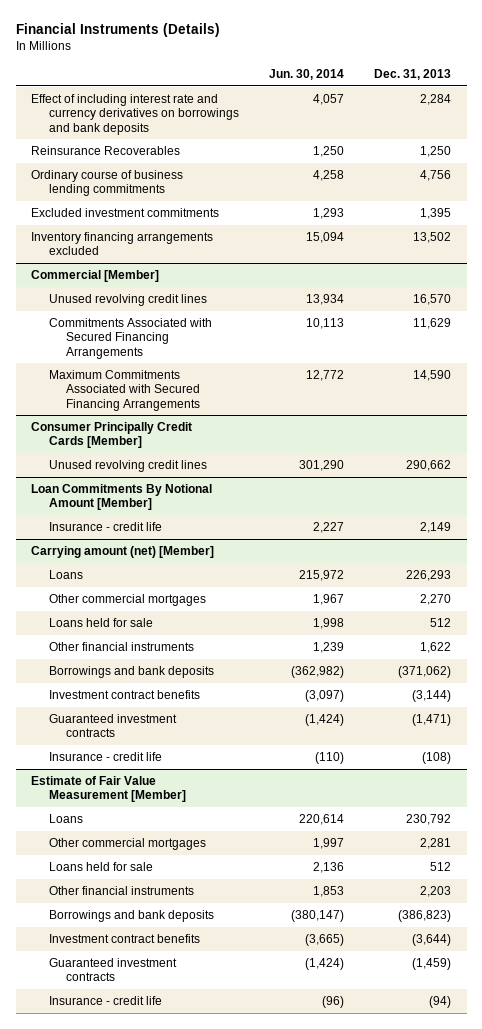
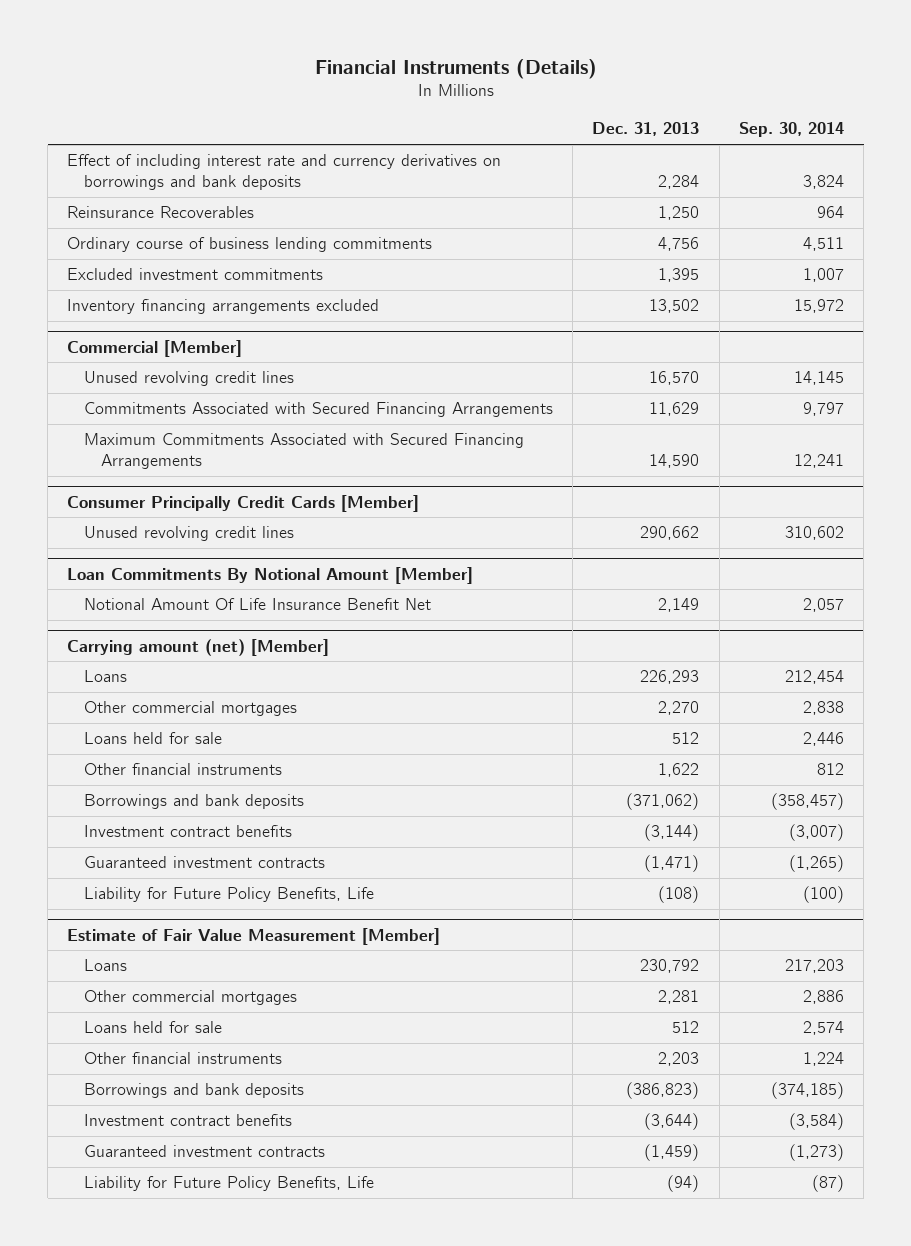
- | Jun. 30, 2014 | Dec. 31, 2013
+ | Dec. 31, 2013 | Sep. 30, 2014
@ Loan Commitments By Notional Amount [Member]
- Insurance - credit life | 2,227 | 2,149
+ Notional Amount Of Life Insurance Benefit Net | 2,149 | 2,057
@ Carrying amount (net) [Member]
- Insurance - credit life | (110) | (108)
+ Liability for Future Policy Benefits, Life | (108) | (100)
@ Estimate of Fair Value Measurement [Member]
- Insurance - credit life | (96) | (94)
+ Liability for Future Policy Benefits, Life | (94) | (87)

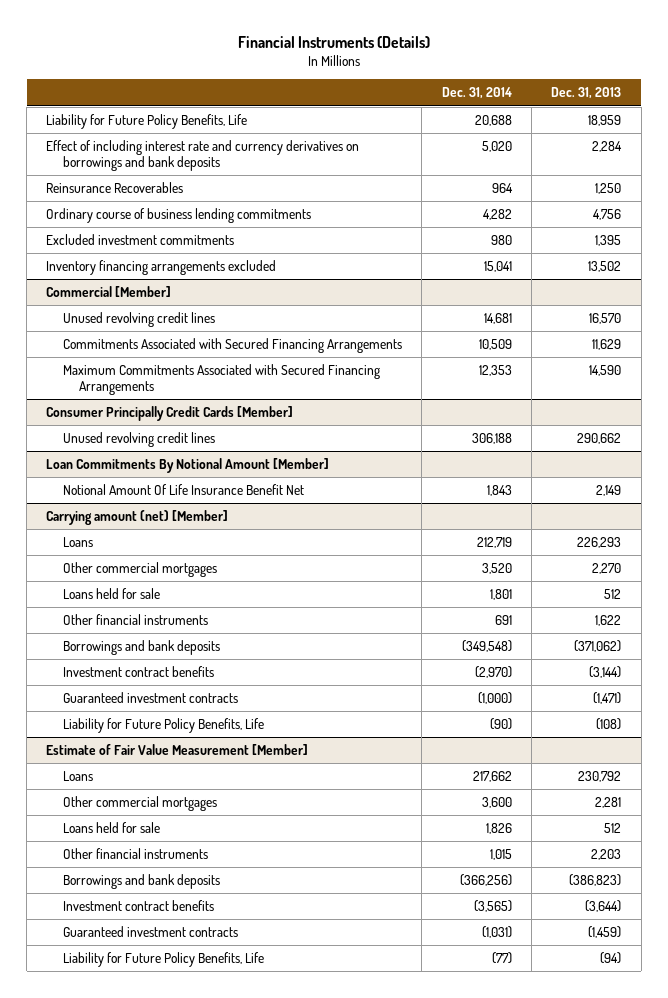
- | Dec. 31, 2013 | Sep. 30, 2014
+ | Dec. 31, 2014 | Dec. 31, 2013
+ Liability for Future Policy Benefits, Life | 20,688 | 18,959

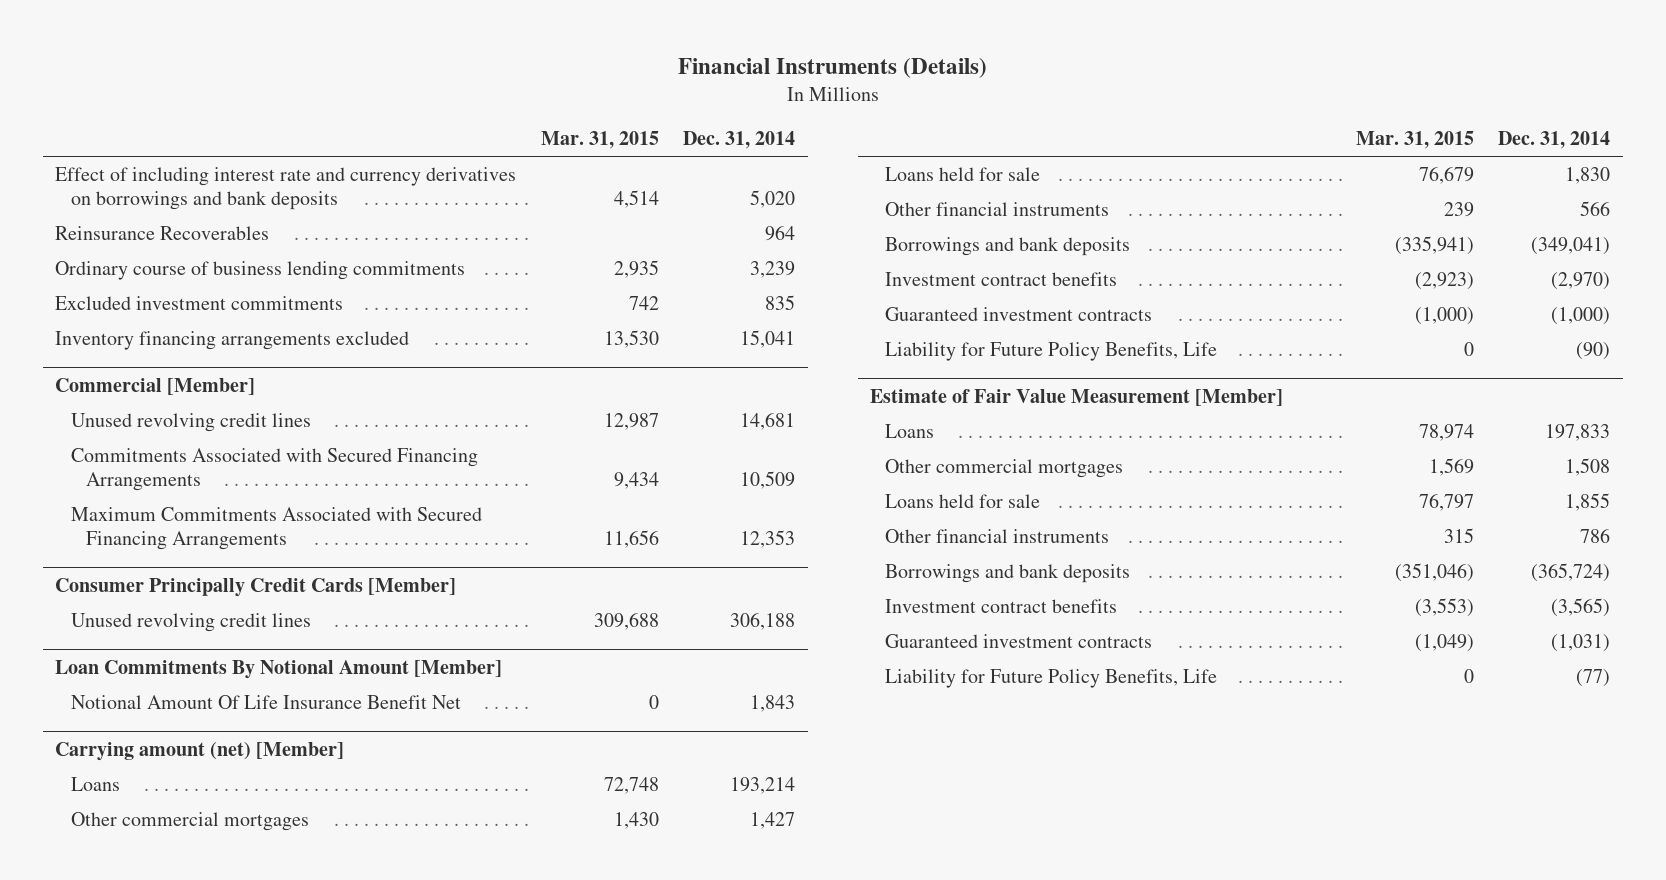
- | Dec. 31, 2014 | Dec. 31, 2013
+ | Mar. 31, 2015 | Dec. 31, 2014
- Liability for Future Policy Benefits, Life | 20,688 | 18,959
- Ordinary course of business lending commitments | 4,282 | 4,756
- Excluded investment commitments | 980 | 1,395
+ Ordinary course of business lending commitments | 2,935 | 3,239
+ Excluded investment commitments | 742 | 835
@ Carrying amount (net) [Member]
- Loans | 212,719 | 226,293
- Other commercial mortgages | 3,520 | 2,270
- Loans held for sale | 1,801 | 512
- Other financial instruments | 691 | 1,622
- Borrowings and bank deposits | (349,548) | (371,062)
+ Loans | 72,748 | 193,214
+ Other commercial mortgages | 1,430 | 1,427
+ Loans held for sale | 76,679 | 1,830
+ Other financial instruments | 239 | 566
+ Borrowings and bank deposits | (335,941) | (349,041)
@ Estimate of Fair Value Measurement [Member]
- Loans | 217,662 | 230,792
- Other commercial mortgages | 3,600 | 2,281
- Loans held for sale | 1,826 | 512
- Other financial instruments | 1,015 | 2,203
- Borrowings and bank deposits | (366,256) | (386,823)
+ Loans | 78,974 | 197,833
+ Other commercial mortgages | 1,569 | 1,508
+ Loans held for sale | 76,797 | 1,855
+ Other financial instruments | 315 | 786
+ Borrowings and bank deposits | (351,046) | (365,724)

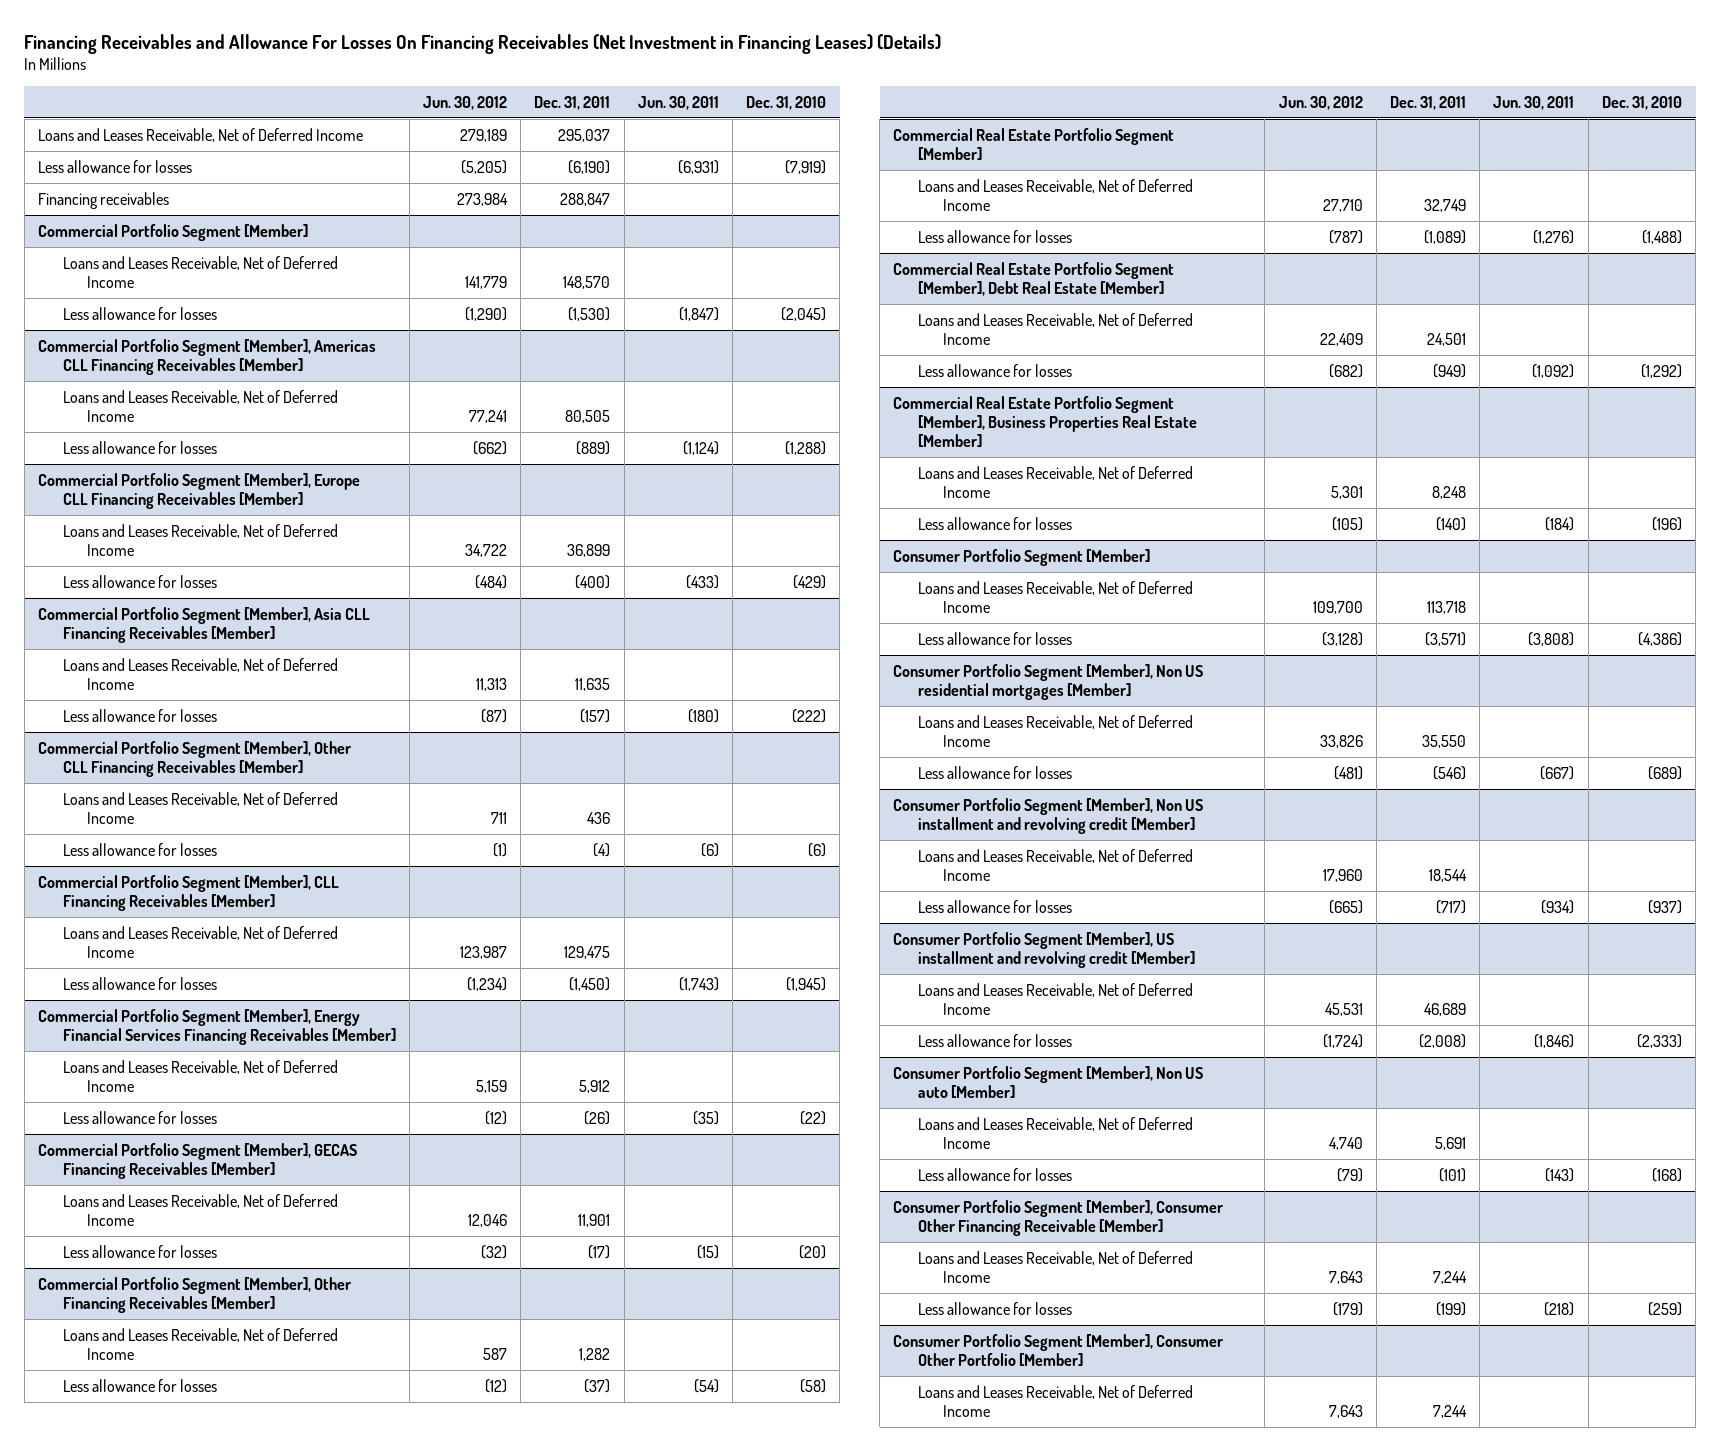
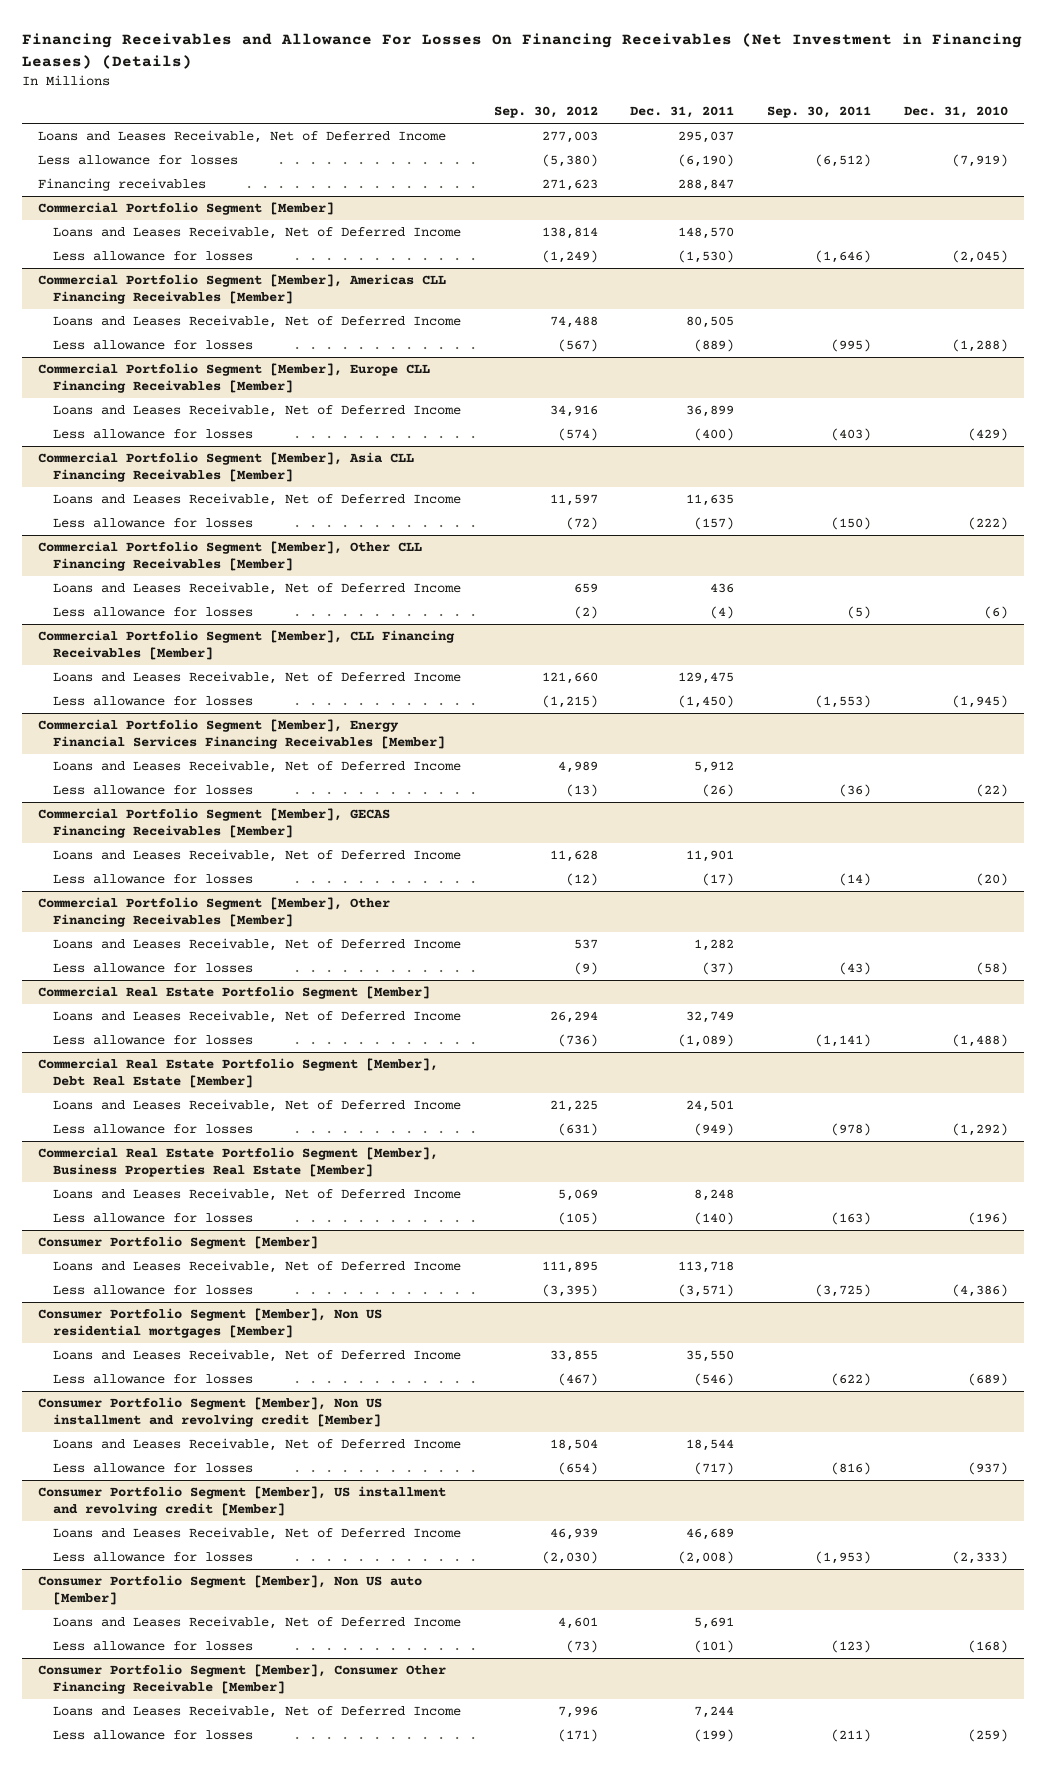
- | Jun. 30, 2012 | Dec. 31, 2011 | Jun. 30, 2011 | Dec. 31, 2010
+ | Sep. 30, 2012 | Dec. 31, 2011 | Sep. 30, 2011 | Dec. 31, 2010
- Consumer Portfolio Segment [Member], Consumer Other Portfolio [Member]
- Loans and Leases Receivable, Net of Deferred Income | 7,643 | 7,244 | |

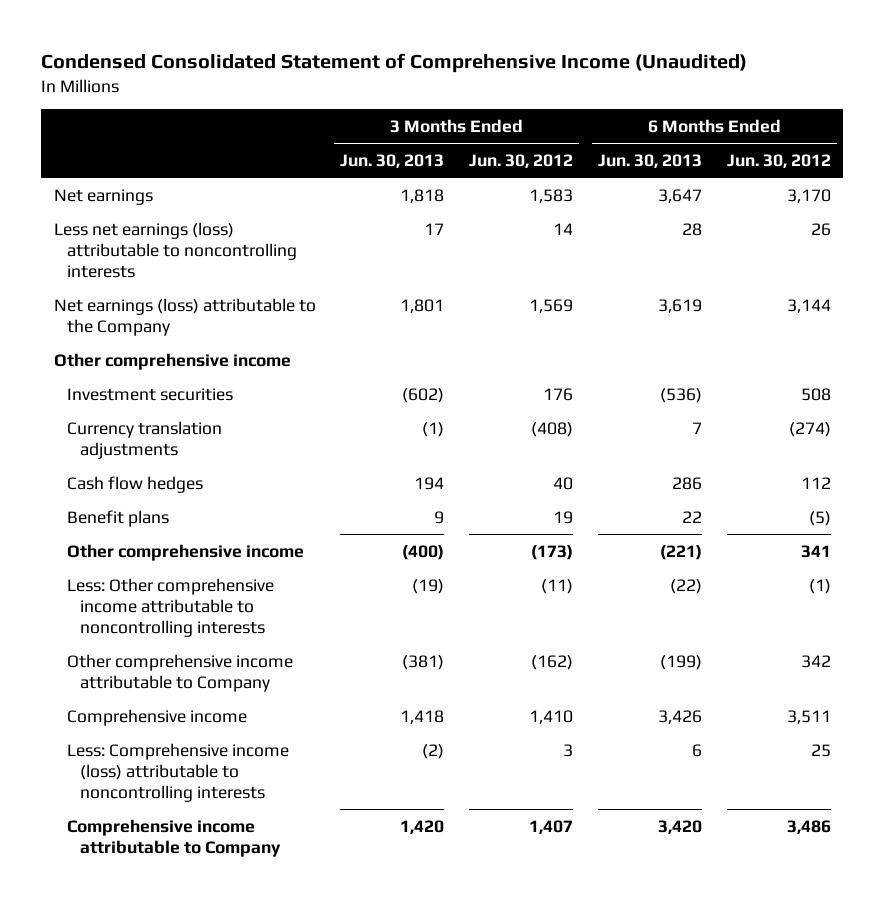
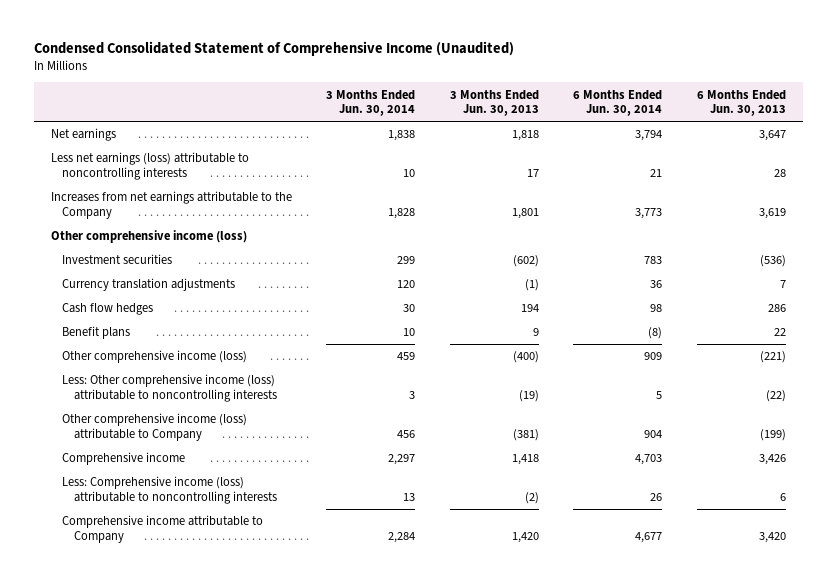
- | 3 Months Ended Jun. 30, 2013 | 3 Months Ended Jun. 30, 2012 | 6 Months Ended Jun. 30, 2013 | 6 Months Ended Jun. 30, 2012
+ | 3 Months Ended Jun. 30, 2014 | 3 Months Ended Jun. 30, 2013 | 6 Months Ended Jun. 30, 2014 | 6 Months Ended Jun. 30, 2013
- Net earnings (loss) attributable to the Company | 1,801 | 1,569 | 3,619 | 3,144
- Other comprehensive income
+ Increases from net earnings attributable to the Company | 1,828 | 1,801 | 3,773 | 3,619
+ Other comprehensive income (loss)
- Other comprehensive income | (400) | (173) | (221) | 341
- Less: Other comprehensive income attributable to noncontrolling interests | (19) | (11) | (22) | (1)
- Other comprehensive income attributable to Company | (381) | (162) | (199) | 342
+ Other comprehensive income (loss) | 459 | (400) | 909 | (221)
+ Less: Other comprehensive income (loss) attributable to noncontrolling interests | 3 | (19) | 5 | (22)
+ Other comprehensive income (loss) attributable to Company | 456 | (381) | 904 | (199)

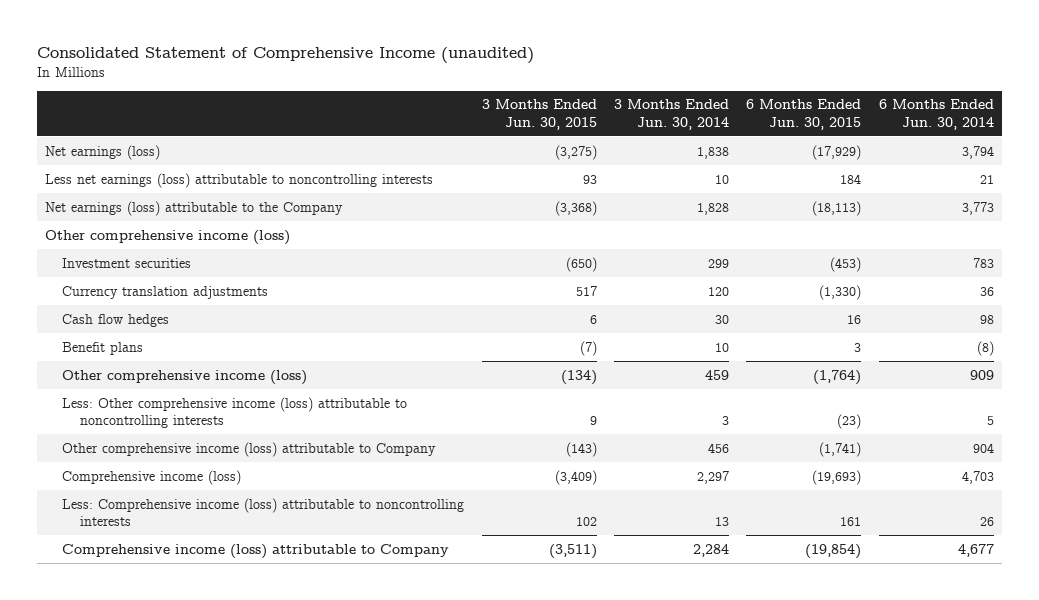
- Condensed Consolidated Statement of Comprehensive Income (Unaudited)
+ Consolidated Statement of Comprehensive Income (unaudited)
- | 3 Months Ended Jun. 30, 2014 | 3 Months Ended Jun. 30, 2013 | 6 Months Ended Jun. 30, 2014 | 6 Months Ended Jun. 30, 2013
+ | 3 Months Ended Jun. 30, 2015 | 3 Months Ended Jun. 30, 2014 | 6 Months Ended Jun. 30, 2015 | 6 Months Ended Jun. 30, 2014
- Net earnings | 1,838 | 1,818 | 3,794 | 3,647
+ Net earnings (loss) | (3,275) | 1,838 | (17,929) | 3,794
- Increases from net earnings attributable to the Company | 1,828 | 1,801 | 3,773 | 3,619
+ Net earnings (loss) attributable to the Company | (3,368) | 1,828 | (18,113) | 3,773
- Comprehensive income | 2,297 | 1,418 | 4,703 | 3,426
+ Comprehensive income (loss) | (3,409) | 2,297 | (19,693) | 4,703
- Comprehensive income attributable to Company | 2,284 | 1,420 | 4,677 | 3,420
+ Comprehensive income (loss) attributable to Company | (3,511) | 2,284 | (19,854) | 4,677

